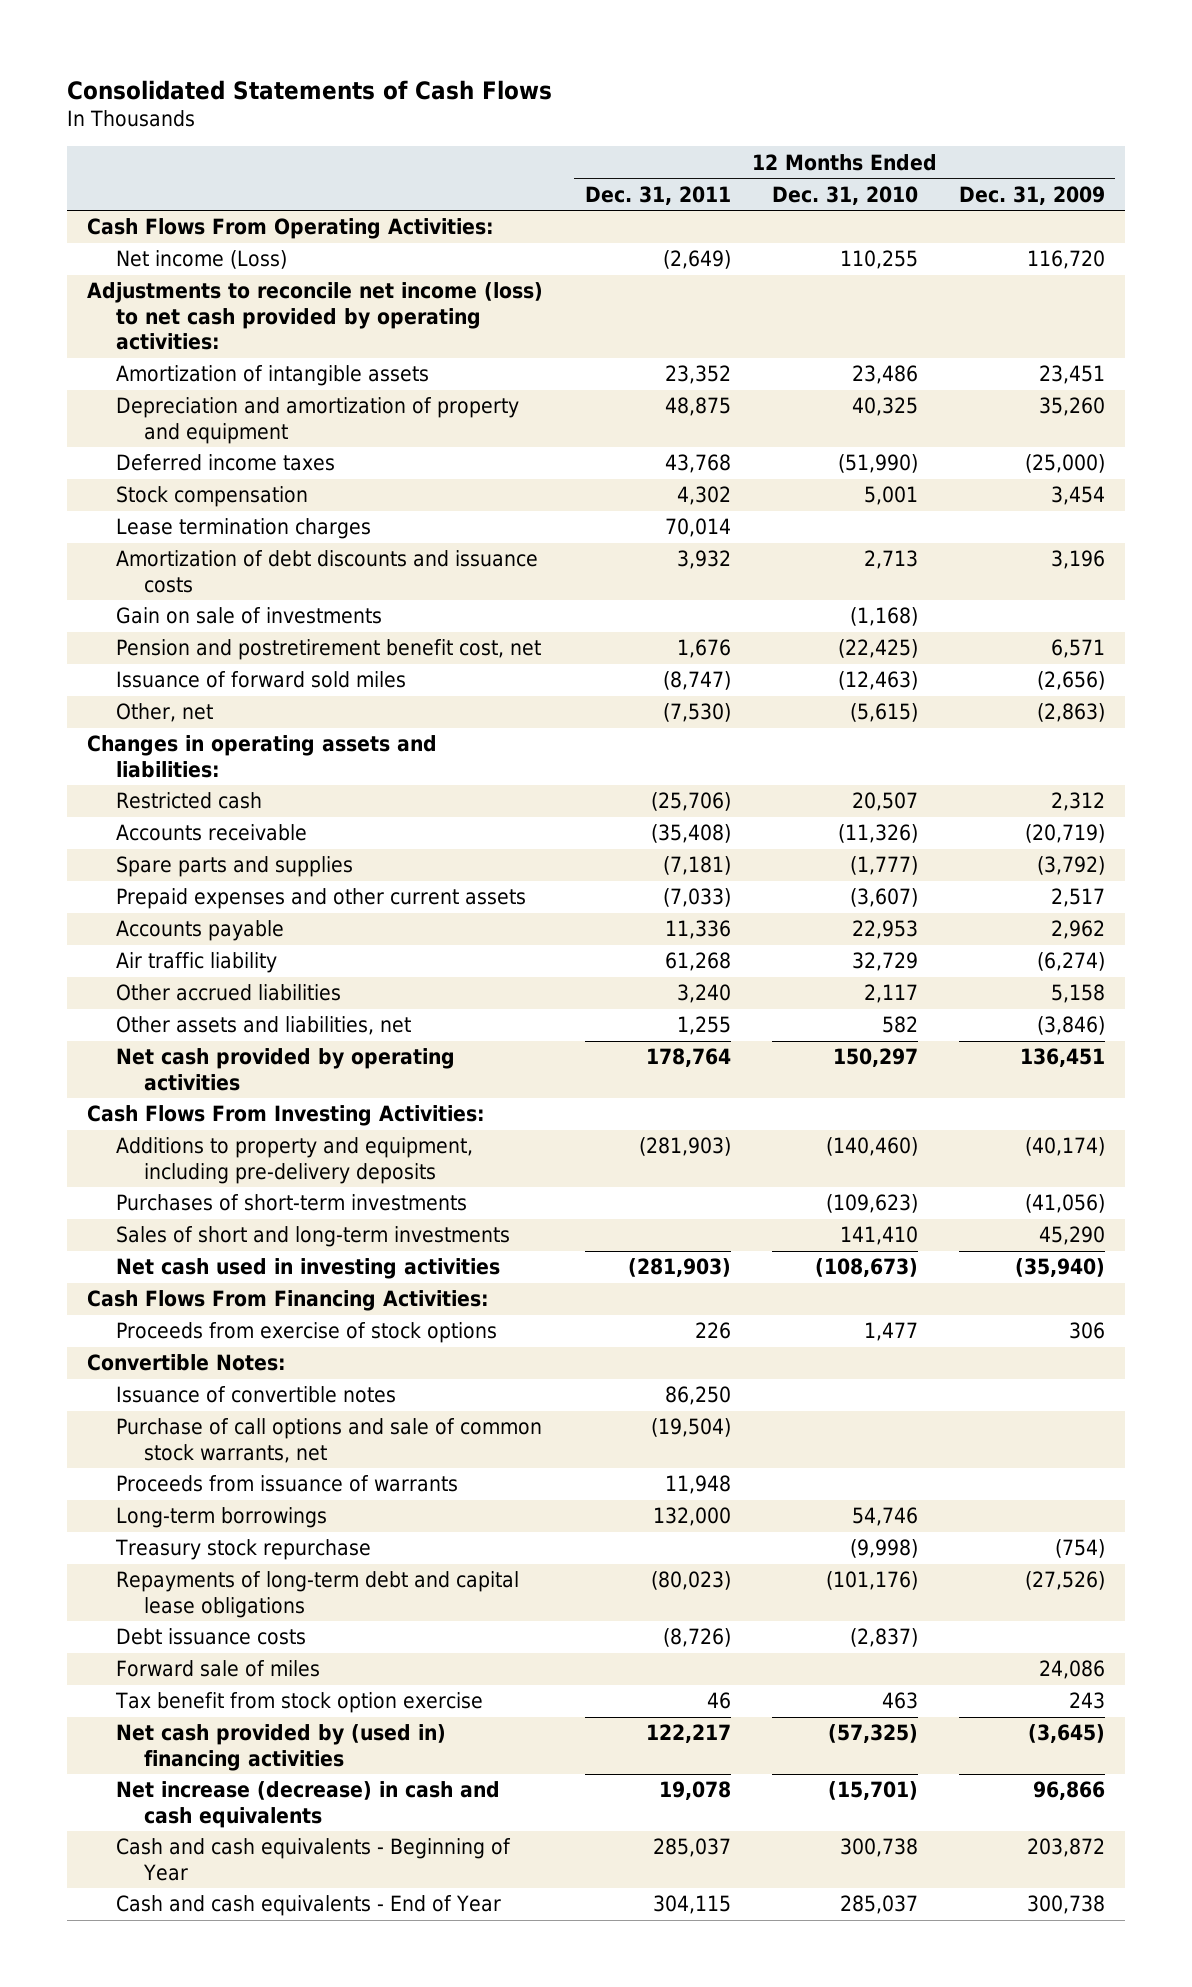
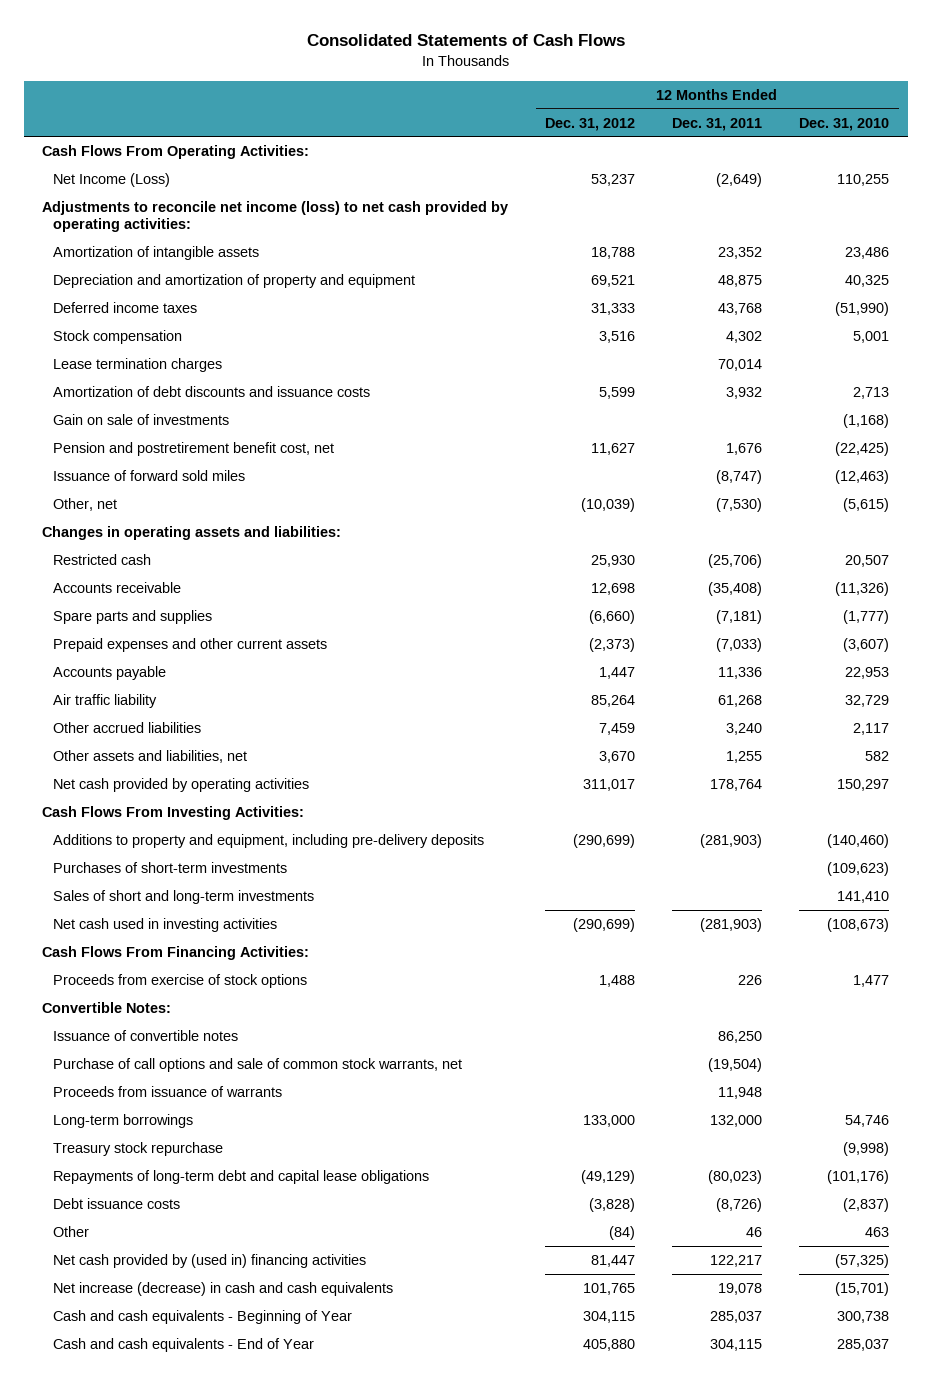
- | 12 Months Ended Dec. 31, 2011 | 12 Months Ended Dec. 31, 2010 | 12 Months Ended Dec. 31, 2009
+ | 12 Months Ended Dec. 31, 2012 | 12 Months Ended Dec. 31, 2011 | 12 Months Ended Dec. 31, 2010
- Net income (Loss) | (2,649) | 110,255 | 116,720
+ Net Income (Loss) | 53,237 | (2,649) | 110,255
- Forward sale of miles | | | 24,086
- Tax benefit from stock option exercise | 46 | 463 | 243
+ Other | (84) | 46 | 463

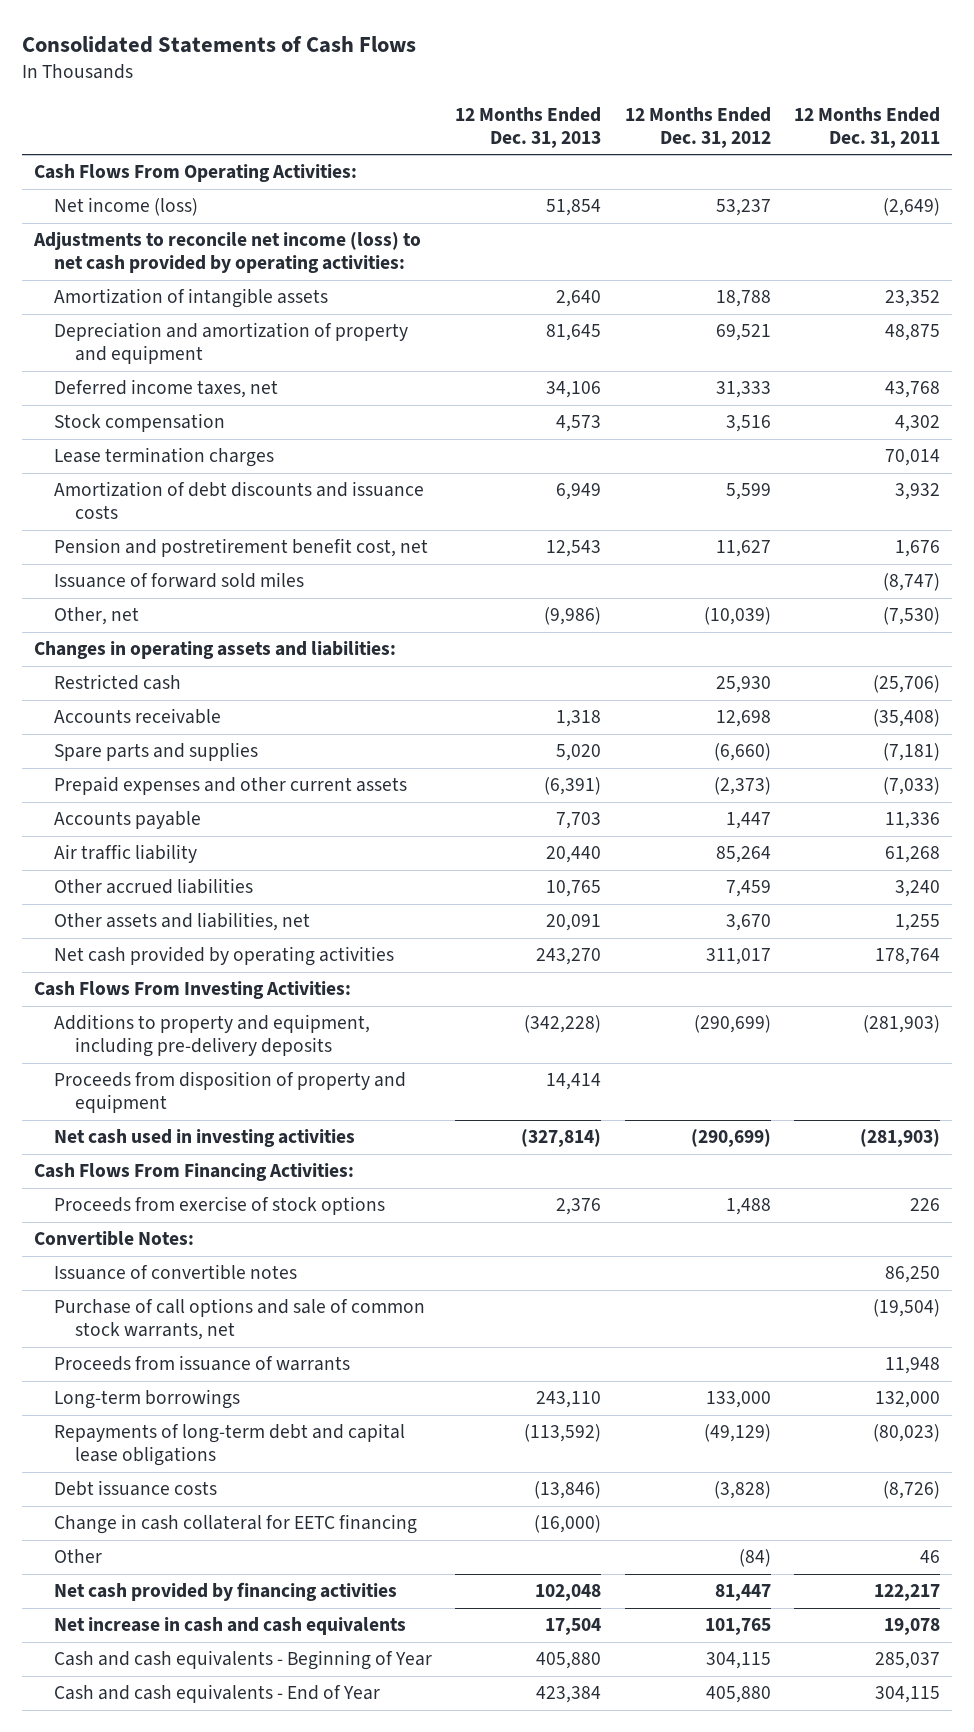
- | 12 Months Ended Dec. 31, 2012 | 12 Months Ended Dec. 31, 2011 | 12 Months Ended Dec. 31, 2010
+ | 12 Months Ended Dec. 31, 2013 | 12 Months Ended Dec. 31, 2012 | 12 Months Ended Dec. 31, 2011
- Net Income (Loss) | 53,237 | (2,649) | 110,255
+ Net income (loss) | 51,854 | 53,237 | (2,649)
- Deferred income taxes | 31,333 | 43,768 | (51,990)
+ Deferred income taxes, net | 34,106 | 31,333 | 43,768
- Gain on sale of investments | | | (1,168)
- Purchases of short-term investments | | | (109,623)
- Sales of short and long-term investments | | | 141,410
+ Proceeds from disposition of property and equipment | 14,414 | |
- Treasury stock repurchase | | | (9,998)
+ Change in cash collateral for EETC financing | (16,000) | |
- Net cash provided by (used in) financing activities | 81,447 | 122,217 | (57,325)
- Net increase (decrease) in cash and cash equivalents | 101,765 | 19,078 | (15,701)
+ Net cash provided by financing activities | 102,048 | 81,447 | 122,217
+ Net increase in cash and cash equivalents | 17,504 | 101,765 | 19,078

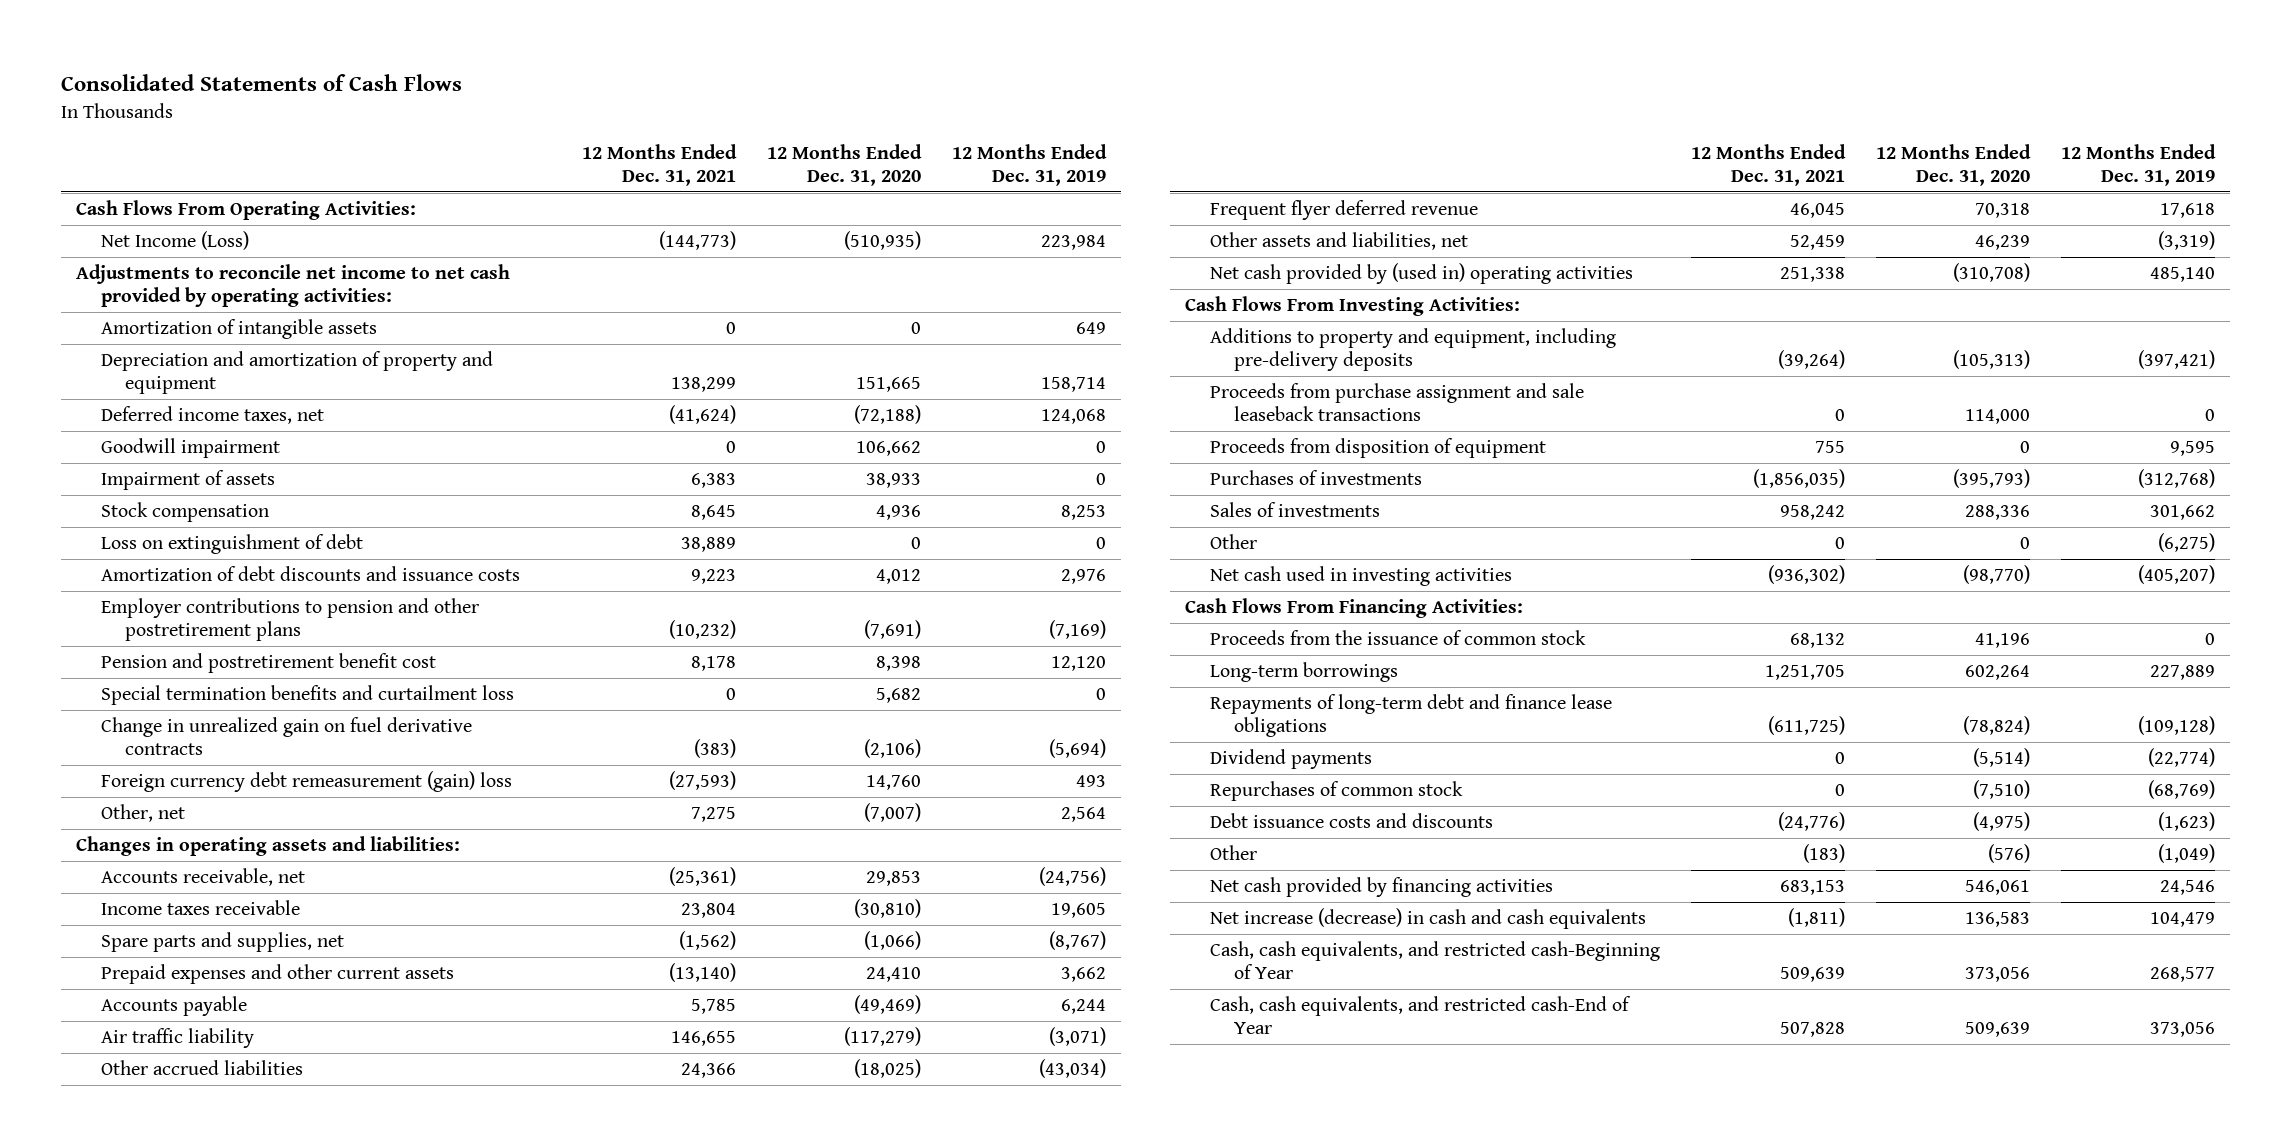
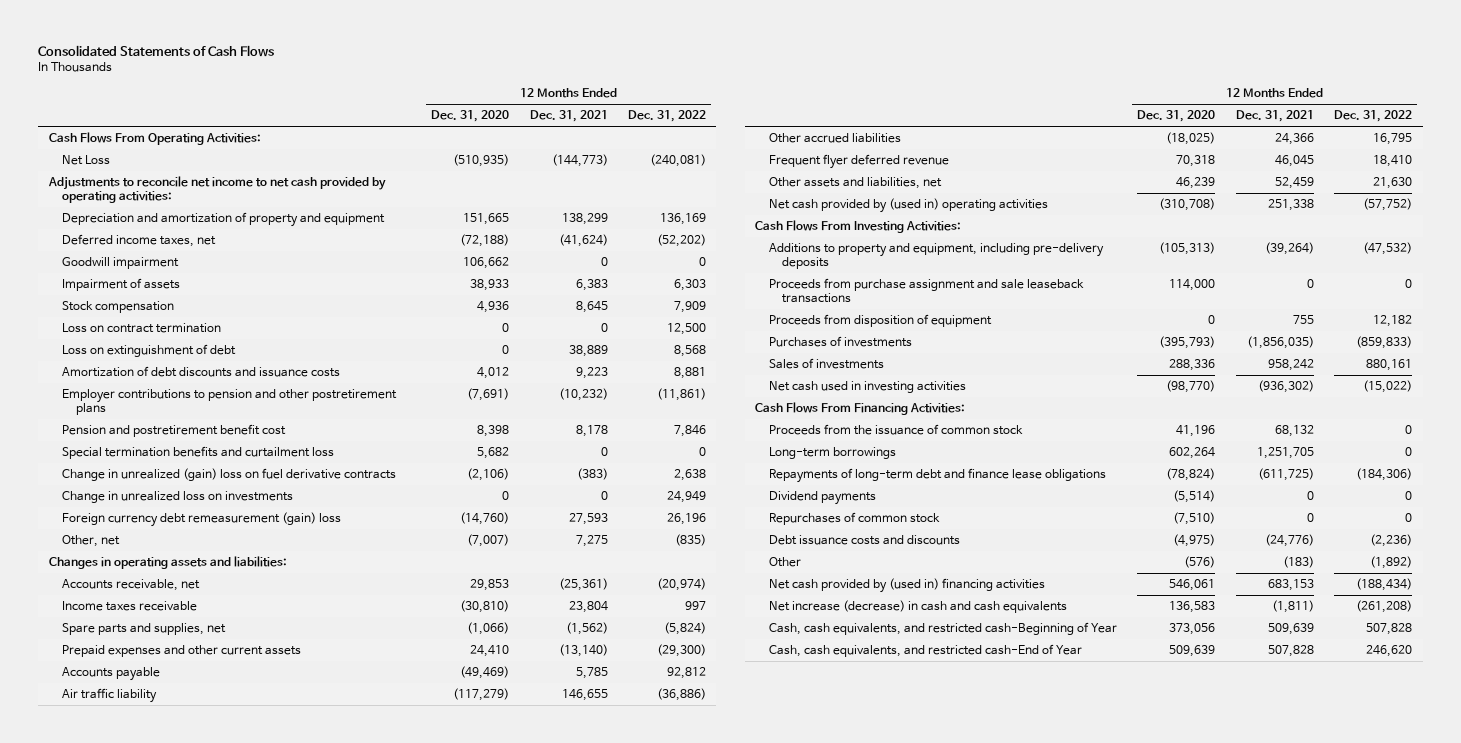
- | 12 Months Ended Dec. 31, 2021 | 12 Months Ended Dec. 31, 2020 | 12 Months Ended Dec. 31, 2019
+ | 12 Months Ended Dec. 31, 2020 | 12 Months Ended Dec. 31, 2021 | 12 Months Ended Dec. 31, 2022
- Net Income (Loss) | (144,773) | (510,935) | 223,984
+ Net Loss | (510,935) | (144,773) | (240,081)
- Amortization of intangible assets | 0 | 0 | 649
+ Loss on contract termination | 0 | 0 | 12,500
- Change in unrealized gain on fuel derivative contracts | (383) | (2,106) | (5,694)
- Foreign currency debt remeasurement (gain) loss | (27,593) | 14,760 | 493
+ Change in unrealized (gain) loss on fuel derivative contracts | (2,106) | (383) | 2,638
+ Change in unrealized loss on investments | 0 | 0 | 24,949
+ Foreign currency debt remeasurement (gain) loss | (14,760) | 27,593 | 26,196
- Other | 0 | 0 | (6,275)
- Net cash provided by financing activities | 683,153 | 546,061 | 24,546
+ Net cash provided by (used in) financing activities | 546,061 | 683,153 | (188,434)

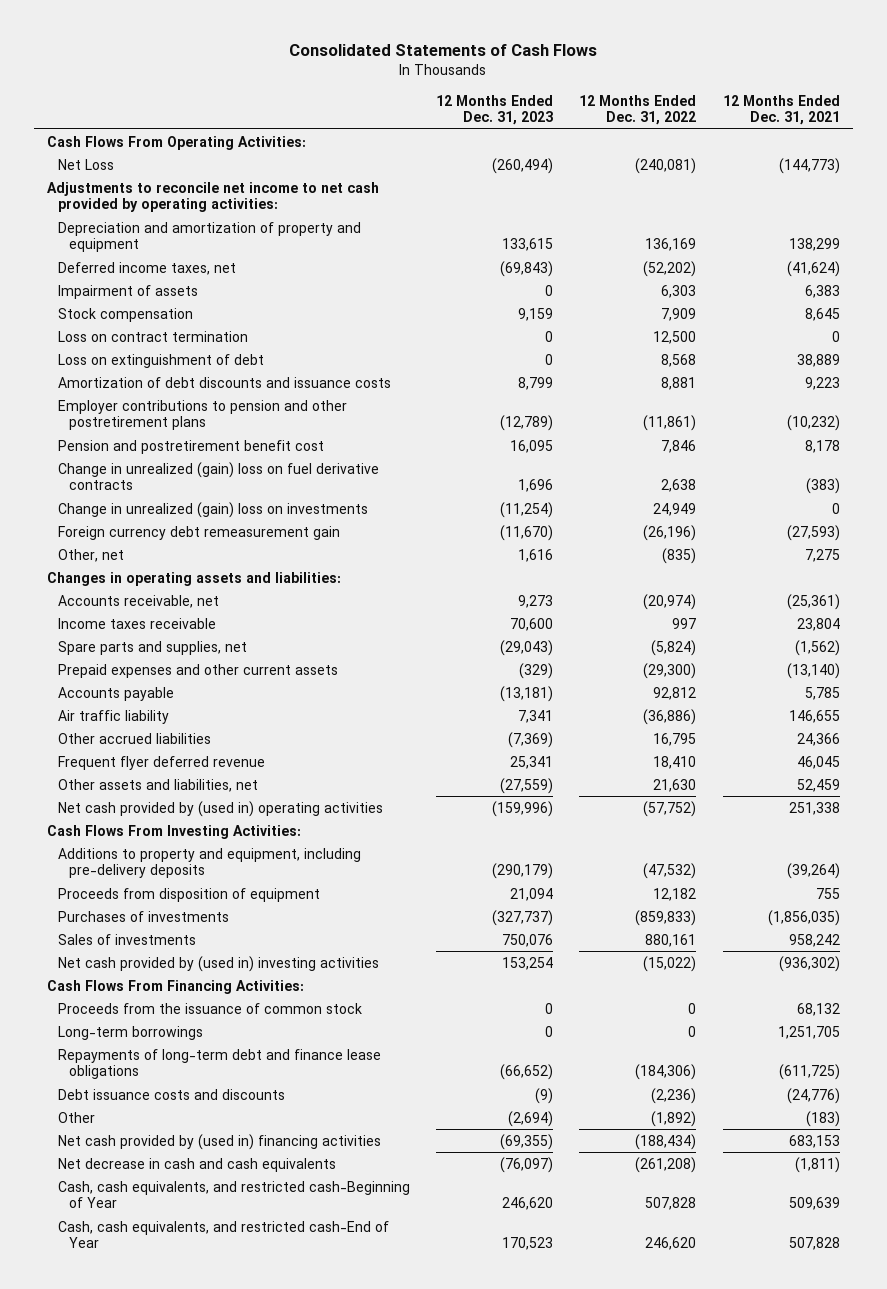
- | 12 Months Ended Dec. 31, 2020 | 12 Months Ended Dec. 31, 2021 | 12 Months Ended Dec. 31, 2022
+ | 12 Months Ended Dec. 31, 2023 | 12 Months Ended Dec. 31, 2022 | 12 Months Ended Dec. 31, 2021
- Goodwill impairment | 106,662 | 0 | 0
- Special termination benefits and curtailment loss | 5,682 | 0 | 0
- Change in unrealized loss on investments | 0 | 0 | 24,949
- Foreign currency debt remeasurement (gain) loss | (14,760) | 27,593 | 26,196
+ Change in unrealized (gain) loss on investments | (11,254) | 24,949 | 0
+ Foreign currency debt remeasurement gain | (11,670) | (26,196) | (27,593)
- Proceeds from purchase assignment and sale leaseback transactions | 114,000 | 0 | 0
- Net cash used in investing activities | (98,770) | (936,302) | (15,022)
+ Net cash provided by (used in) investing activities | 153,254 | (15,022) | (936,302)
- Dividend payments | (5,514) | 0 | 0
- Repurchases of common stock | (7,510) | 0 | 0
- Net increase (decrease) in cash and cash equivalents | 136,583 | (1,811) | (261,208)
+ Net decrease in cash and cash equivalents | (76,097) | (261,208) | (1,811)

